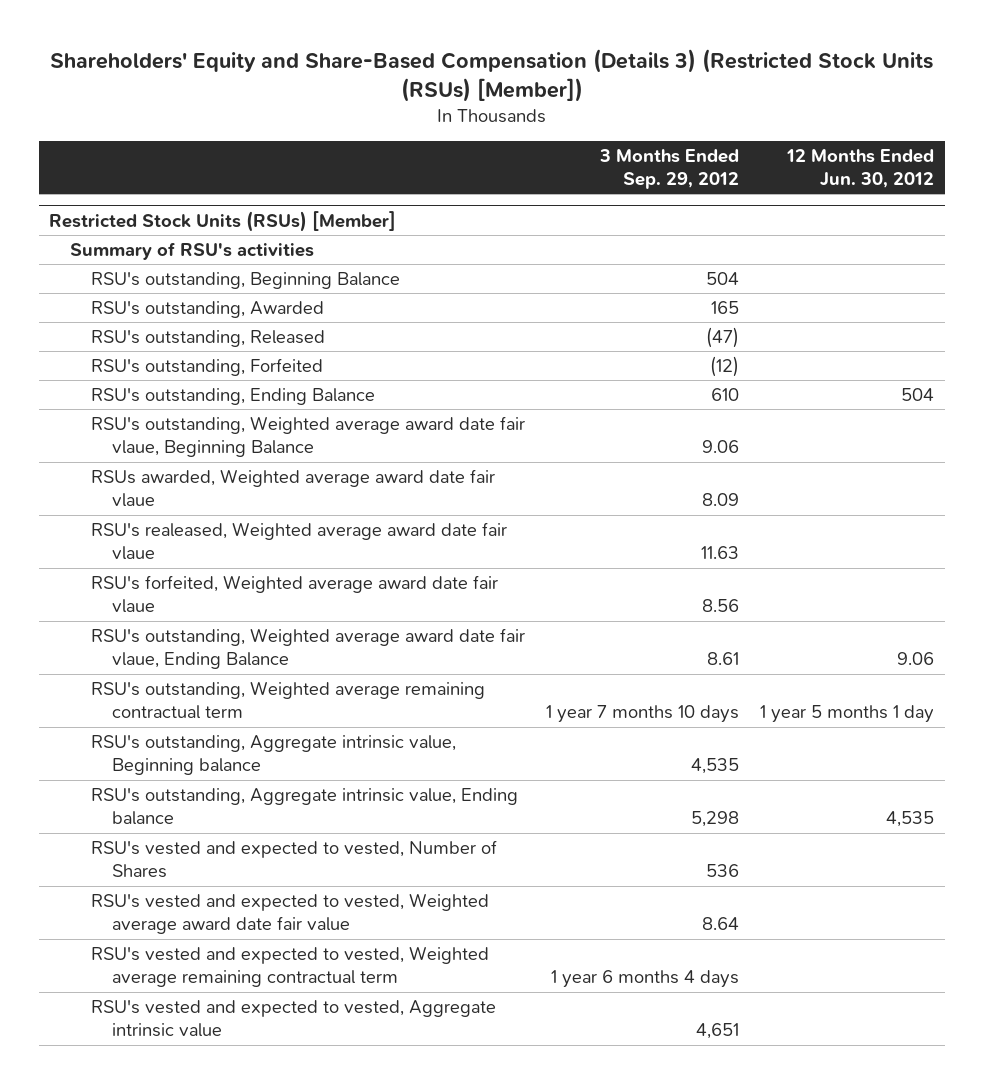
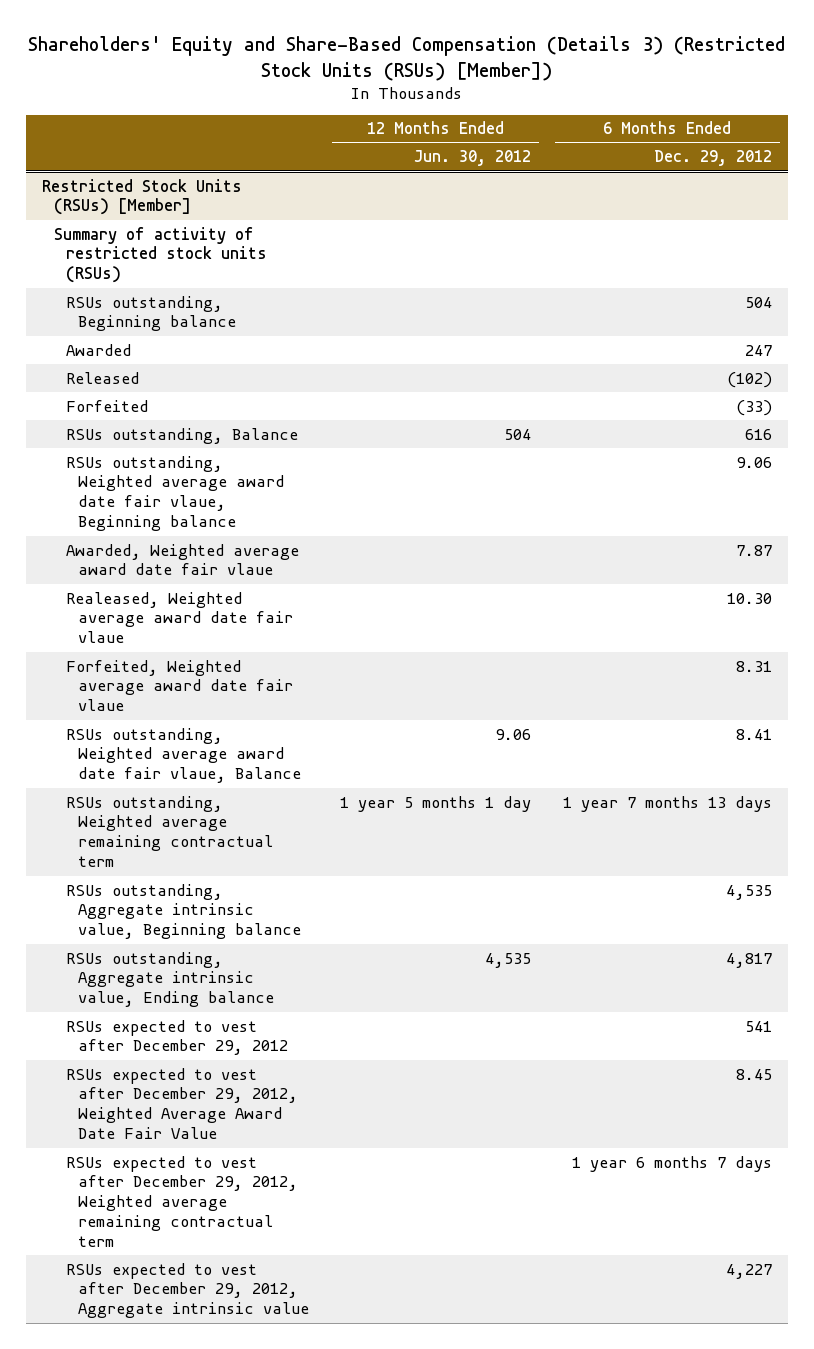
- | 3 Months Ended Sep. 29, 2012 | 12 Months Ended Jun. 30, 2012
+ | 12 Months Ended Jun. 30, 2012 | 6 Months Ended Dec. 29, 2012
@ Restricted Stock Units (RSUs) [Member]
- Summary of RSU's activities
- RSU's outstanding, Beginning Balance | 504 |
- RSU's outstanding, Awarded | 165 |
- RSU's outstanding, Released | (47) |
- RSU's outstanding, Forfeited | (12) |
- RSU's outstanding, Ending Balance | 610 | 504
- RSU's outstanding, Weighted average award date fair vlaue, Beginning Balance | 9.06 |
- RSUs awarded, Weighted average award date fair vlaue | 8.09 |
- RSU's realeased, Weighted average award date fair vlaue | 11.63 |
- RSU's forfeited, Weighted average award date fair vlaue | 8.56 |
- RSU's outstanding, Weighted average award date fair vlaue, Ending Balance | 8.61 | 9.06
- RSU's outstanding, Weighted average remaining contractual term | 1 year 7 months 10 days | 1 year 5 months 1 day
- RSU's outstanding, Aggregate intrinsic value, Beginning balance | 4,535 |
- RSU's outstanding, Aggregate intrinsic value, Ending balance | 5,298 | 4,535
- RSU's vested and expected to vested, Number of Shares | 536 |
- RSU's vested and expected to vested, Weighted average award date fair value | 8.64 |
- RSU's vested and expected to vested, Weighted average remaining contractual term | 1 year 6 months 4 days |
- RSU's vested and expected to vested, Aggregate intrinsic value | 4,651 |
+ Summary of activity of restricted stock units (RSUs)
+ RSUs outstanding, Beginning balance | | 504
+ Awarded | | 247
+ Released | | (102)
+ Forfeited | | (33)
+ RSUs outstanding, Balance | 504 | 616
+ RSUs outstanding, Weighted average award date fair vlaue, Beginning balance | | 9.06
+ Awarded, Weighted average award date fair vlaue | | 7.87
+ Realeased, Weighted average award date fair vlaue | | 10.30
+ Forfeited, Weighted average award date fair vlaue | | 8.31
+ RSUs outstanding, Weighted average award date fair vlaue, Balance | 9.06 | 8.41
+ RSUs outstanding, Weighted average remaining contractual term | 1 year 5 months 1 day | 1 year 7 months 13 days
+ RSUs outstanding, Aggregate intrinsic value, Beginning balance | | 4,535
+ RSUs outstanding, Aggregate intrinsic value, Ending balance | 4,535 | 4,817
+ RSUs expected to vest after December 29, 2012 | | 541
+ RSUs expected to vest after December 29, 2012, Weighted Average Award Date Fair Value | | 8.45
+ RSUs expected to vest after December 29, 2012, Weighted average remaining contractual term | | 1 year 6 months 7 days
+ RSUs expected to vest after December 29, 2012, Aggregate intrinsic value | | 4,227

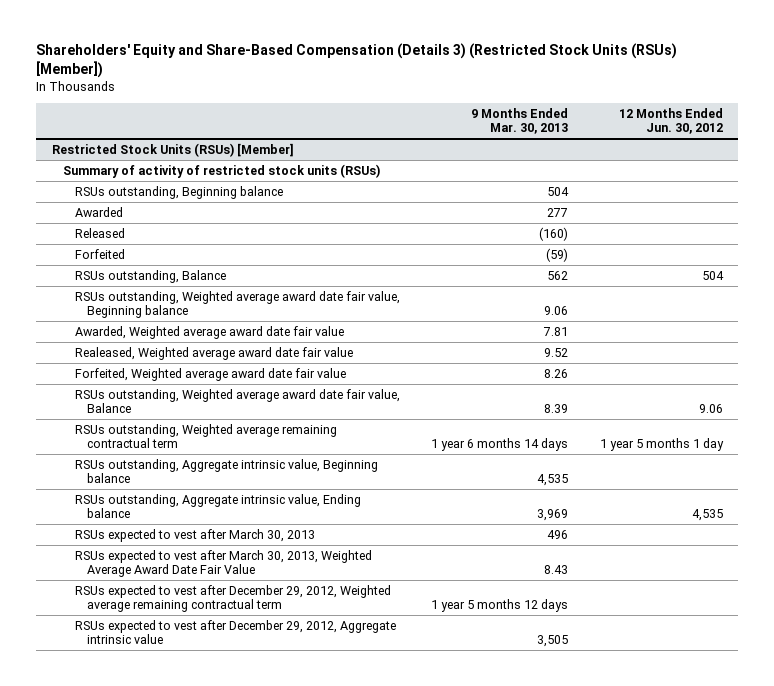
- | 12 Months Ended Jun. 30, 2012 | 6 Months Ended Dec. 29, 2012
+ | 9 Months Ended Mar. 30, 2013 | 12 Months Ended Jun. 30, 2012
@ Restricted Stock Units (RSUs) [Member]
- RSUs outstanding, Weighted average award date fair vlaue, Beginning balance | | 9.06
- Awarded, Weighted average award date fair vlaue | | 7.87
- Realeased, Weighted average award date fair vlaue | | 10.30
- Forfeited, Weighted average award date fair vlaue | | 8.31
- RSUs outstanding, Weighted average award date fair vlaue, Balance | 9.06 | 8.41
+ RSUs outstanding, Weighted average award date fair value, Beginning balance | 9.06 |
+ Awarded, Weighted average award date fair value | 7.81 |
+ Realeased, Weighted average award date fair value | 9.52 |
+ Forfeited, Weighted average award date fair value | 8.26 |
+ RSUs outstanding, Weighted average award date fair value, Balance | 8.39 | 9.06
- RSUs expected to vest after December 29, 2012 | | 541
- RSUs expected to vest after December 29, 2012, Weighted Average Award Date Fair Value | | 8.45
+ RSUs expected to vest after March 30, 2013 | 496 |
+ RSUs expected to vest after March 30, 2013, Weighted Average Award Date Fair Value | 8.43 |

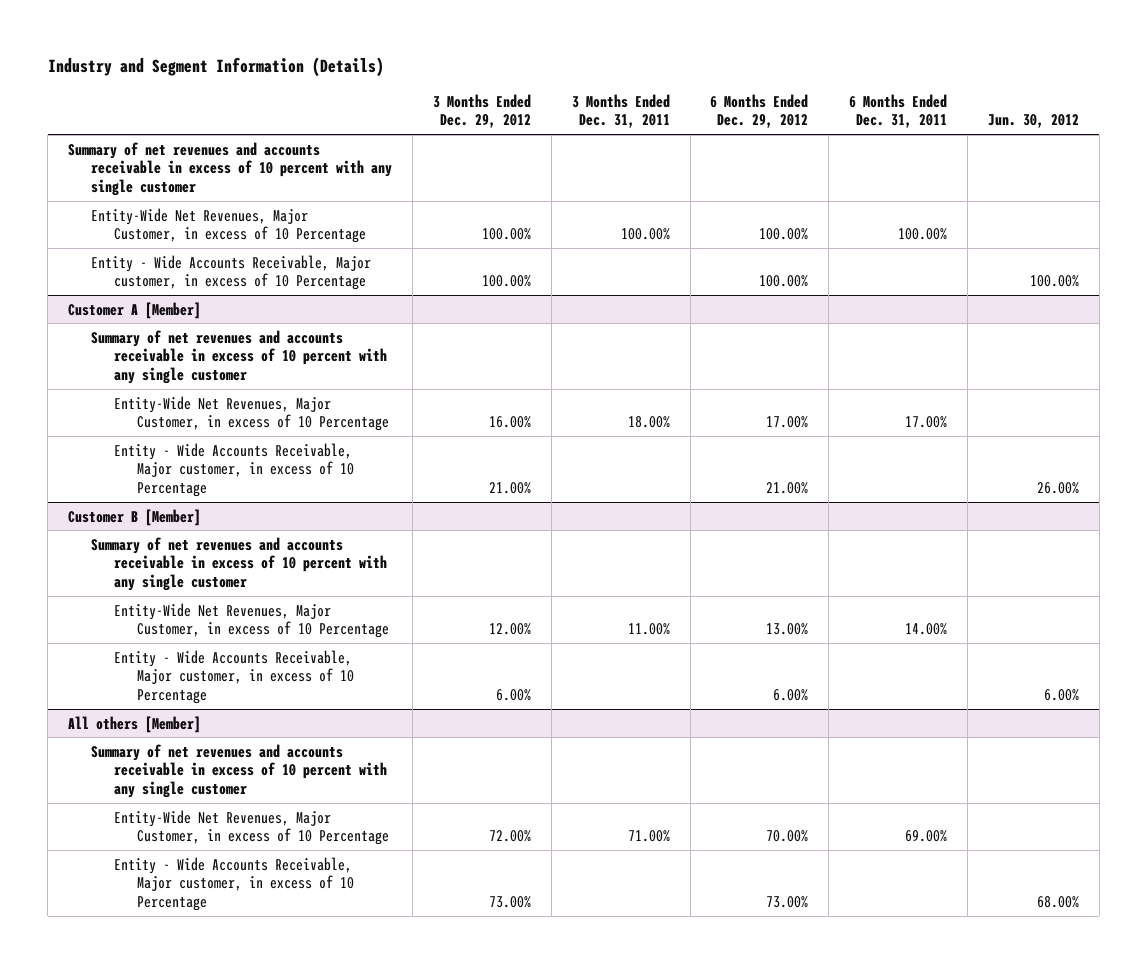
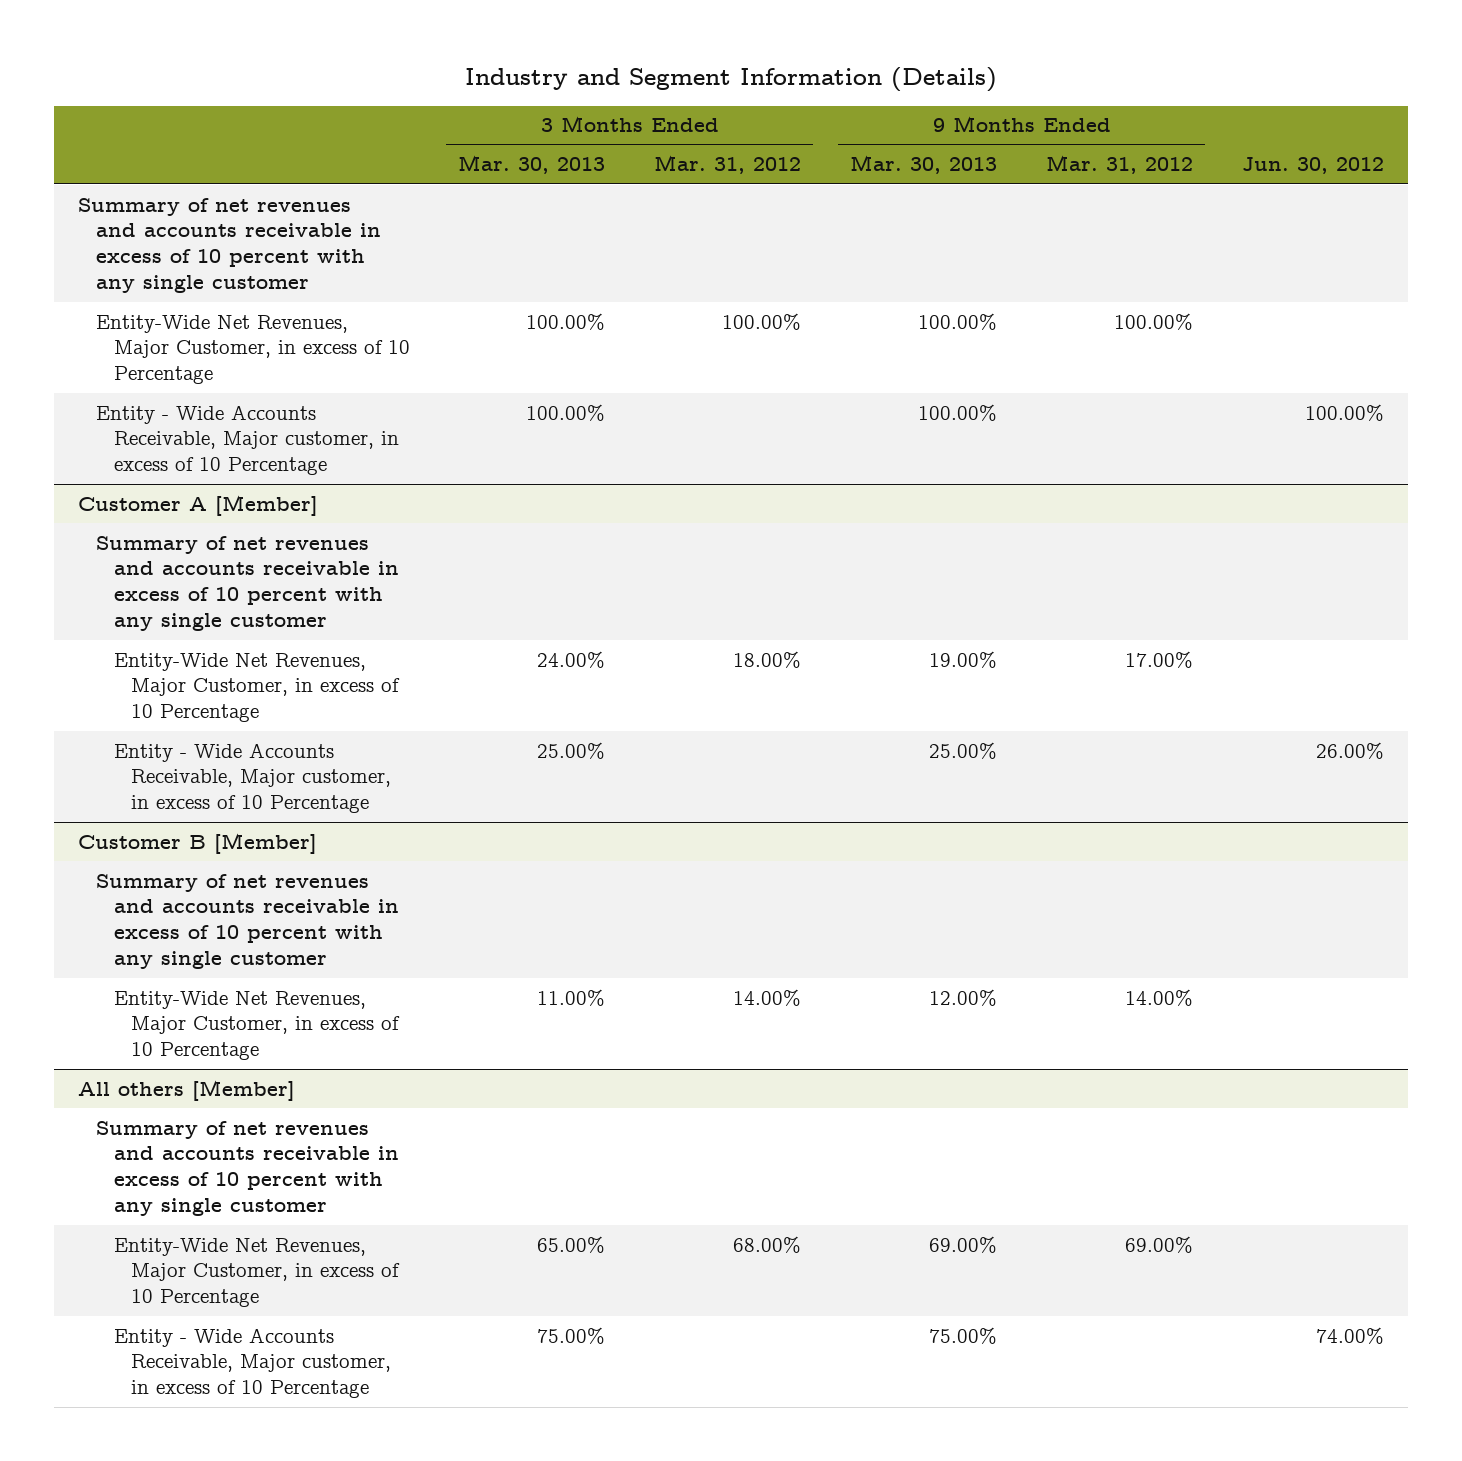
- | 3 Months Ended Dec. 29, 2012 | 3 Months Ended Dec. 31, 2011 | 6 Months Ended Dec. 29, 2012 | 6 Months Ended Dec. 31, 2011 | Jun. 30, 2012
+ | 3 Months Ended Mar. 30, 2013 | 3 Months Ended Mar. 31, 2012 | 9 Months Ended Mar. 30, 2013 | 9 Months Ended Mar. 31, 2012 | Jun. 30, 2012
@ Customer B [Member]
- Entity - Wide Accounts Receivable, Major customer, in excess of 10 Percentage | 6.00% | | 6.00% | | 6.00%
@ All others [Member]
- Entity - Wide Accounts Receivable, Major customer, in excess of 10 Percentage | 73.00% | | 73.00% | | 68.00%
+ Entity - Wide Accounts Receivable, Major customer, in excess of 10 Percentage | 75.00% | | 75.00% | | 74.00%

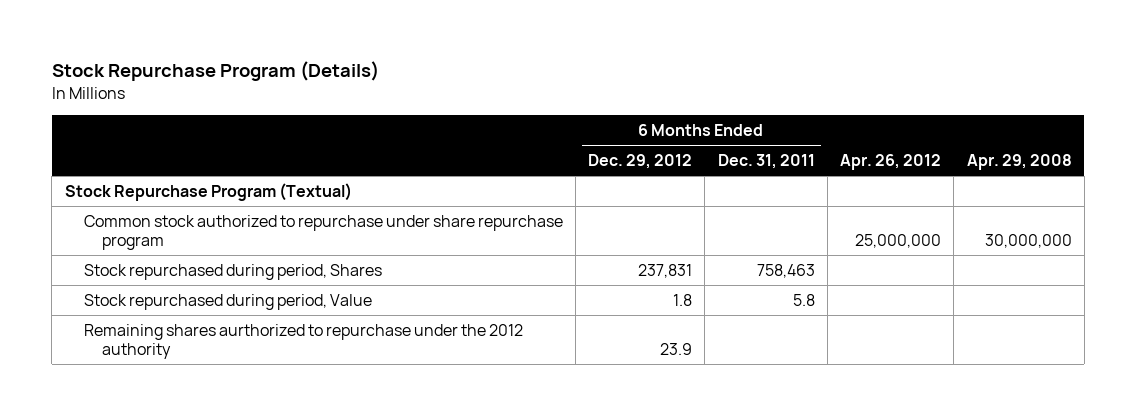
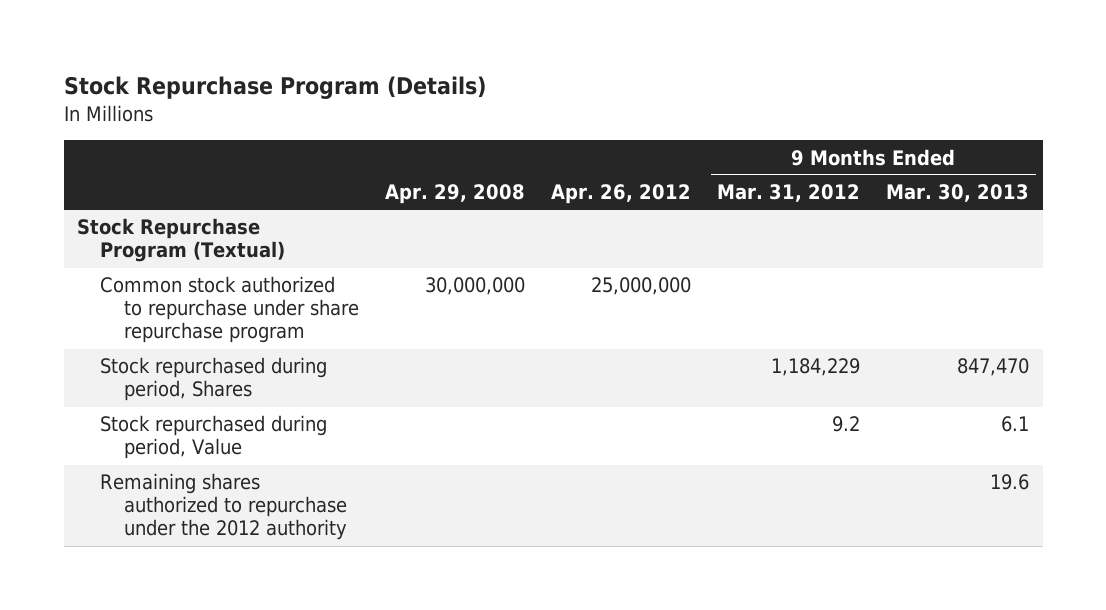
- | 6 Months Ended Dec. 29, 2012 | 6 Months Ended Dec. 31, 2011 | Apr. 26, 2012 | Apr. 29, 2008
+ | Apr. 29, 2008 | Apr. 26, 2012 | 9 Months Ended Mar. 31, 2012 | 9 Months Ended Mar. 30, 2013
- Remaining shares aurthorized to repurchase under the 2012 authority | 23.9 | | |
+ Remaining shares authorized to repurchase under the 2012 authority | | | | 19.6

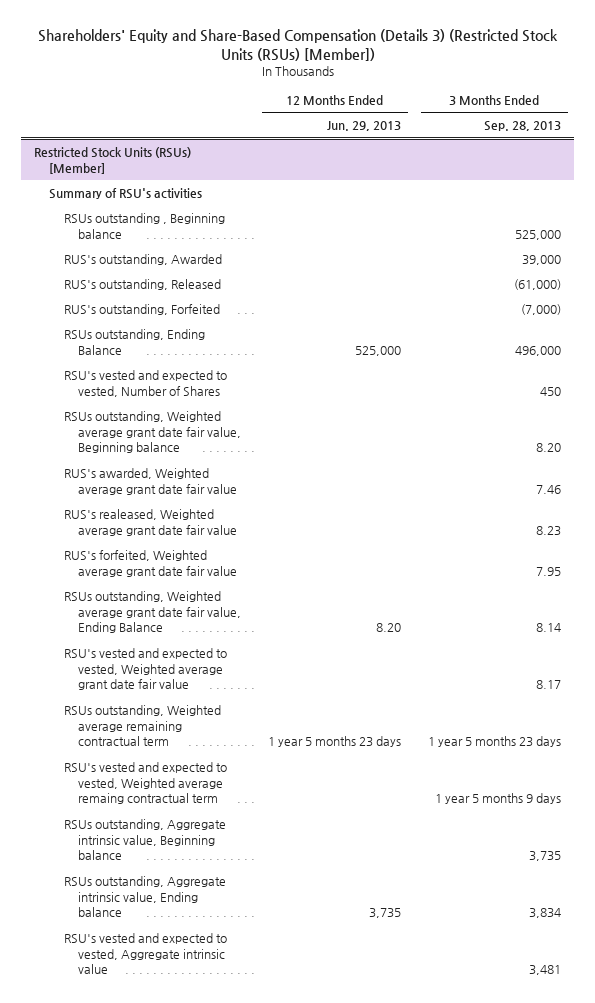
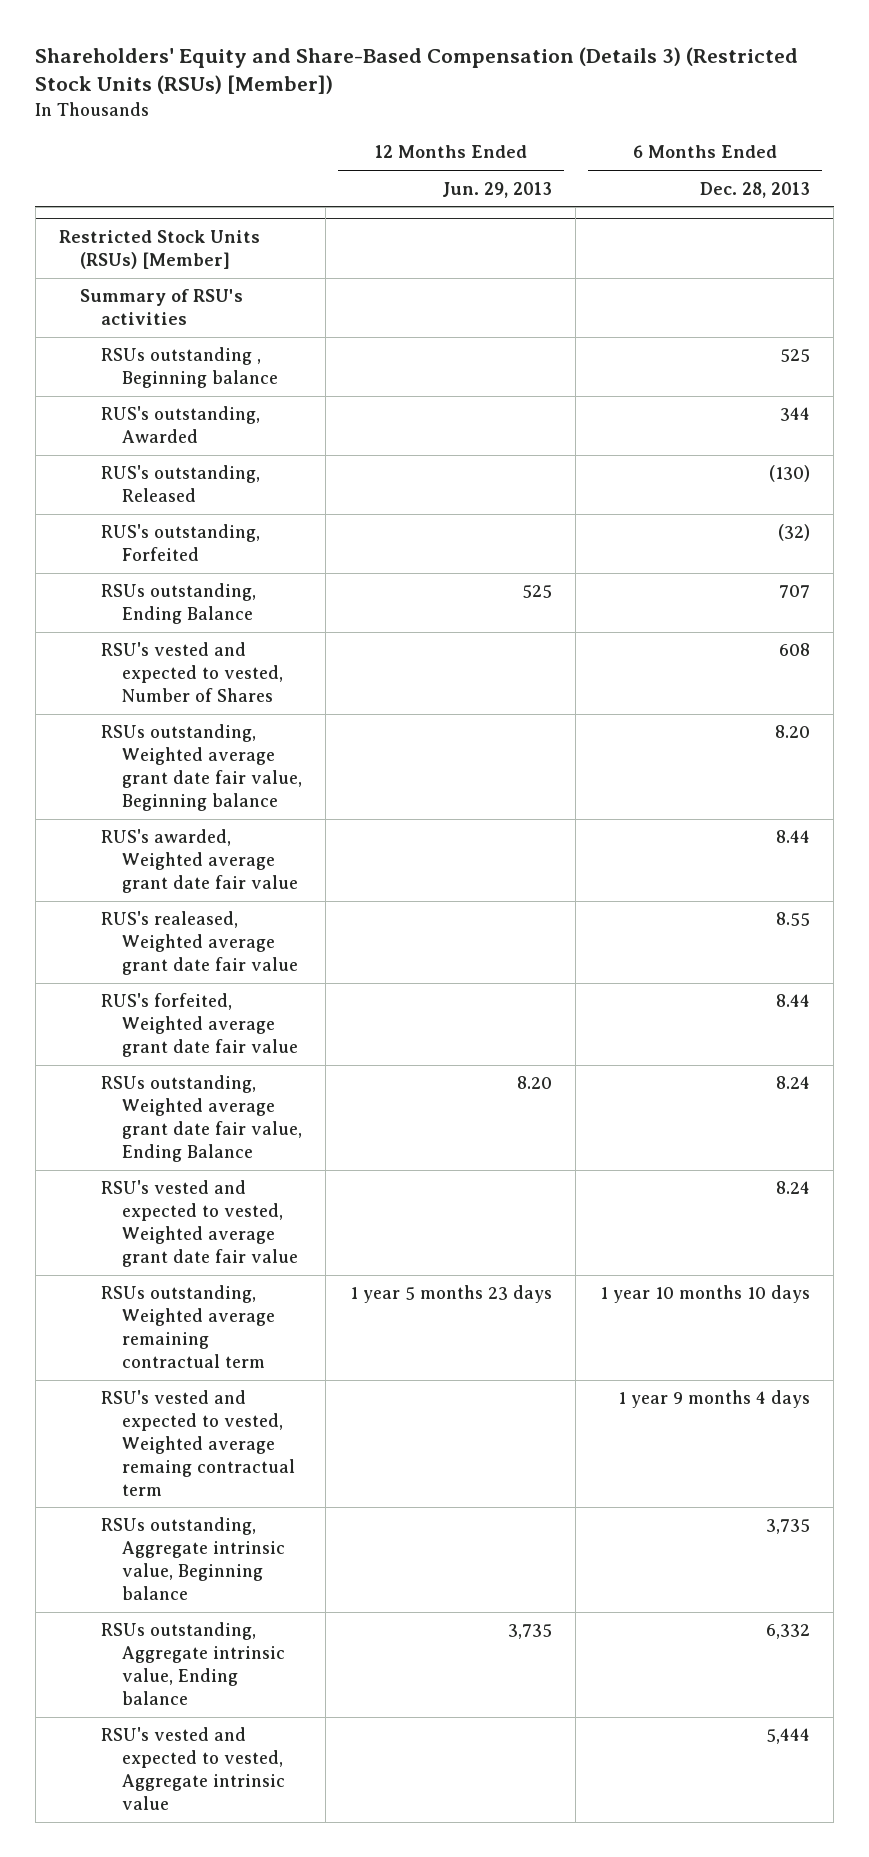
- | 12 Months Ended Jun. 29, 2013 | 3 Months Ended Sep. 28, 2013
+ | 12 Months Ended Jun. 29, 2013 | 6 Months Ended Dec. 28, 2013
@ Restricted Stock Units (RSUs) [Member]
- RSUs outstanding, Ending Balance | 525,000 | 496,000
+ RSUs outstanding, Ending Balance | 525 | 707

